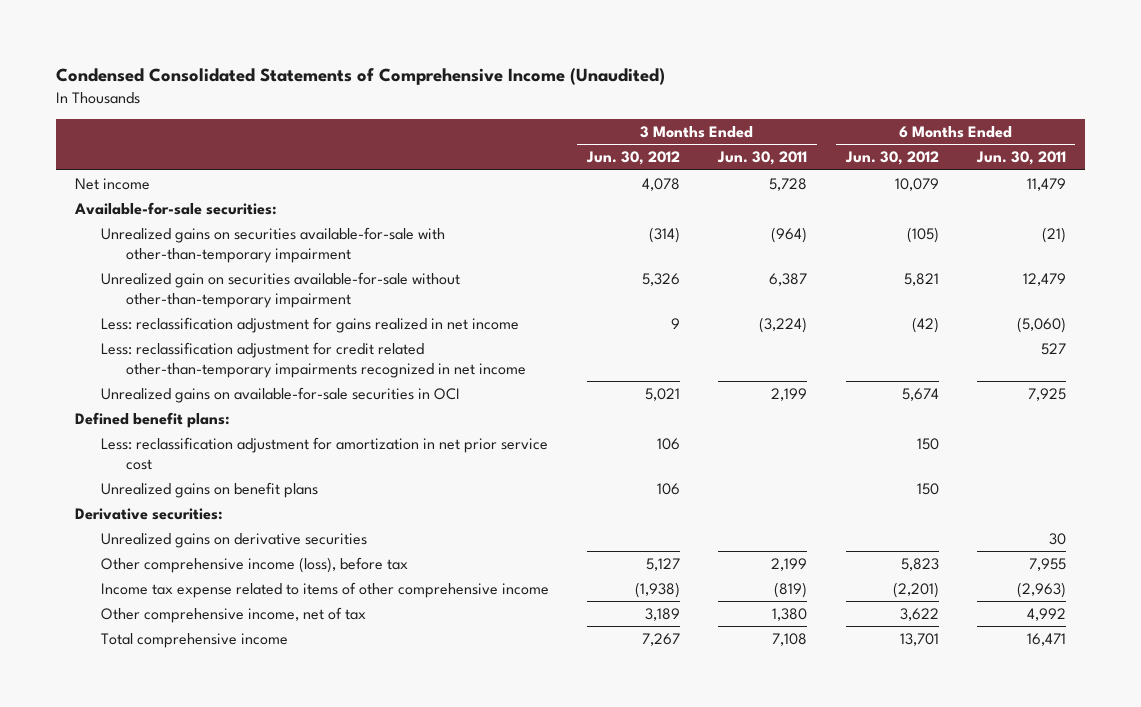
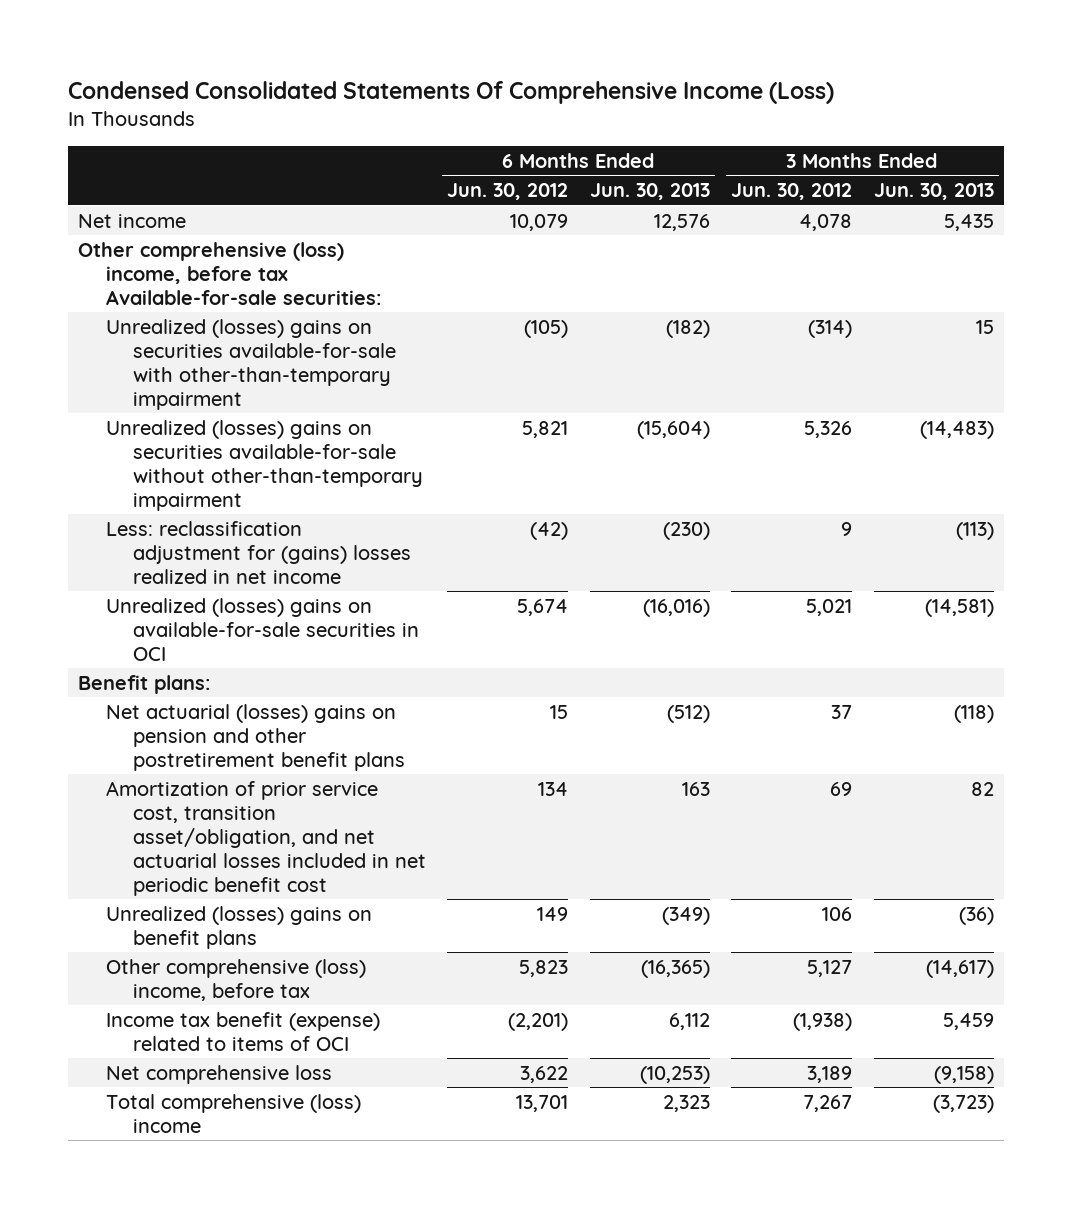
- Condensed Consolidated Statements of Comprehensive Income (Unaudited)
+ Condensed Consolidated Statements Of Comprehensive Income (Loss)
- | 3 Months Ended Jun. 30, 2012 | 3 Months Ended Jun. 30, 2011 | 6 Months Ended Jun. 30, 2012 | 6 Months Ended Jun. 30, 2011
+ | 6 Months Ended Jun. 30, 2012 | 6 Months Ended Jun. 30, 2013 | 3 Months Ended Jun. 30, 2012 | 3 Months Ended Jun. 30, 2013
- Available-for-sale securities:
- Unrealized gains on securities available-for-sale with other-than-temporary impairment | (314) | (964) | (105) | (21)
- Unrealized gain on securities available-for-sale without other-than-temporary impairment | 5,326 | 6,387 | 5,821 | 12,479
- Less: reclassification adjustment for gains realized in net income | 9 | (3,224) | (42) | (5,060)
- Less: reclassification adjustment for credit related other-than-temporary impairments recognized in net income | | | | 527
- Unrealized gains on available-for-sale securities in OCI | 5,021 | 2,199 | 5,674 | 7,925
- Defined benefit plans:
- Less: reclassification adjustment for amortization in net prior service cost | 106 | | 150 |
- Unrealized gains on benefit plans | 106 | | 150 |
- Derivative securities:
- Unrealized gains on derivative securities | | | | 30
- Other comprehensive income (loss), before tax | 5,127 | 2,199 | 5,823 | 7,955
- Income tax expense related to items of other comprehensive income | (1,938) | (819) | (2,201) | (2,963)
- Other comprehensive income, net of tax | 3,189 | 1,380 | 3,622 | 4,992
- Total comprehensive income | 7,267 | 7,108 | 13,701 | 16,471
+ Other comprehensive (loss) income, before tax Available-for-sale securities:
+ Unrealized (losses) gains on securities available-for-sale with other-than-temporary impairment | (105) | (182) | (314) | 15
+ Unrealized (losses) gains on securities available-for-sale without other-than-temporary impairment | 5,821 | (15,604) | 5,326 | (14,483)
+ Less: reclassification adjustment for (gains) losses realized in net income | (42) | (230) | 9 | (113)
+ Unrealized (losses) gains on available-for-sale securities in OCI | 5,674 | (16,016) | 5,021 | (14,581)
+ Benefit plans:
+ Net actuarial (losses) gains on pension and other postretirement benefit plans | 15 | (512) | 37 | (118)
+ Amortization of prior service cost, transition asset/obligation, and net actuarial losses included in net periodic benefit cost | 134 | 163 | 69 | 82
+ Unrealized (losses) gains on benefit plans | 149 | (349) | 106 | (36)
+ Other comprehensive (loss) income, before tax | 5,823 | (16,365) | 5,127 | (14,617)
+ Income tax benefit (expense) related to items of OCI | (2,201) | 6,112 | (1,938) | 5,459
+ Net comprehensive loss | 3,622 | (10,253) | 3,189 | (9,158)
+ Total comprehensive (loss) income | 13,701 | 2,323 | 7,267 | (3,723)

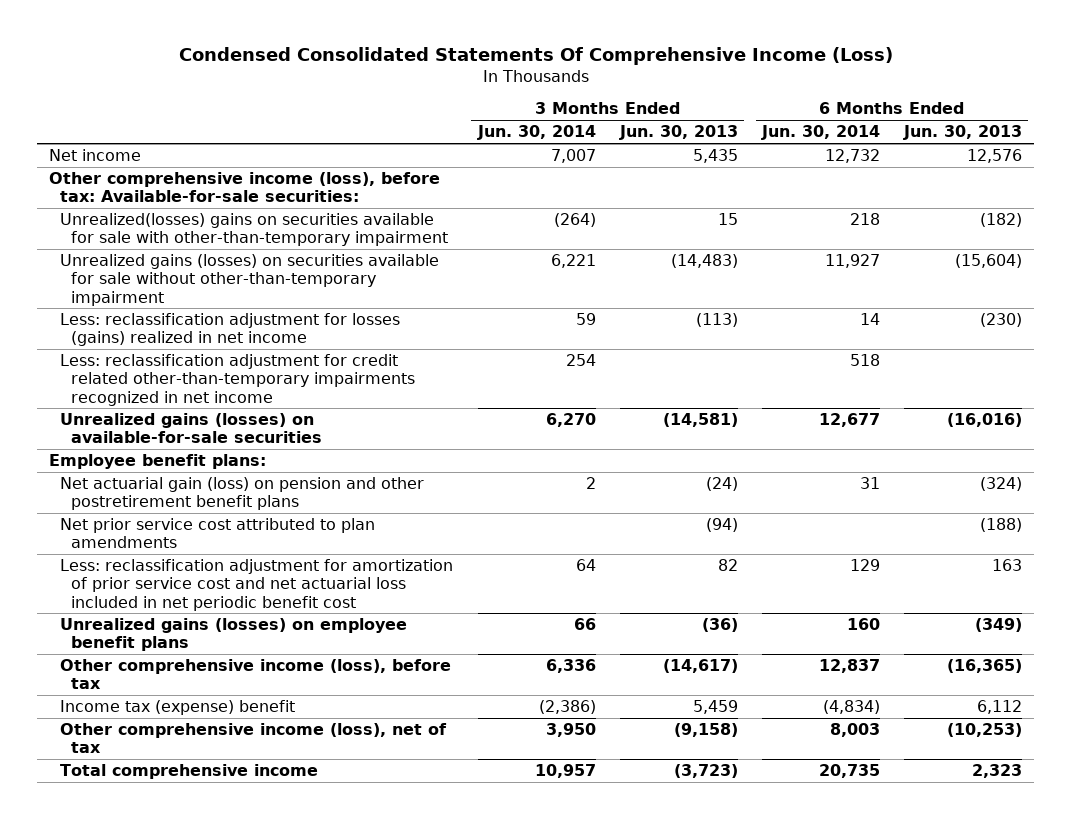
- | 6 Months Ended Jun. 30, 2012 | 6 Months Ended Jun. 30, 2013 | 3 Months Ended Jun. 30, 2012 | 3 Months Ended Jun. 30, 2013
+ | 3 Months Ended Jun. 30, 2014 | 3 Months Ended Jun. 30, 2013 | 6 Months Ended Jun. 30, 2014 | 6 Months Ended Jun. 30, 2013
- Other comprehensive (loss) income, before tax Available-for-sale securities:
- Unrealized (losses) gains on securities available-for-sale with other-than-temporary impairment | (105) | (182) | (314) | 15
- Unrealized (losses) gains on securities available-for-sale without other-than-temporary impairment | 5,821 | (15,604) | 5,326 | (14,483)
- Less: reclassification adjustment for (gains) losses realized in net income | (42) | (230) | 9 | (113)
- Unrealized (losses) gains on available-for-sale securities in OCI | 5,674 | (16,016) | 5,021 | (14,581)
- Benefit plans:
- Net actuarial (losses) gains on pension and other postretirement benefit plans | 15 | (512) | 37 | (118)
- Amortization of prior service cost, transition asset/obligation, and net actuarial losses included in net periodic benefit cost | 134 | 163 | 69 | 82
- Unrealized (losses) gains on benefit plans | 149 | (349) | 106 | (36)
- Other comprehensive (loss) income, before tax | 5,823 | (16,365) | 5,127 | (14,617)
- Income tax benefit (expense) related to items of OCI | (2,201) | 6,112 | (1,938) | 5,459
- Net comprehensive loss | 3,622 | (10,253) | 3,189 | (9,158)
- Total comprehensive (loss) income | 13,701 | 2,323 | 7,267 | (3,723)
+ Other comprehensive income (loss), before tax: Available-for-sale securities:
+ Unrealized(losses) gains on securities available for sale with other-than-temporary impairment | (264) | 15 | 218 | (182)
+ Unrealized gains (losses) on securities available for sale without other-than-temporary impairment | 6,221 | (14,483) | 11,927 | (15,604)
+ Less: reclassification adjustment for losses (gains) realized in net income | 59 | (113) | 14 | (230)
+ Less: reclassification adjustment for credit related other-than-temporary impairments recognized in net income | 254 | | 518 |
+ Unrealized gains (losses) on available-for-sale securities | 6,270 | (14,581) | 12,677 | (16,016)
+ Employee benefit plans:
+ Net actuarial gain (loss) on pension and other postretirement benefit plans | 2 | (24) | 31 | (324)
+ Net prior service cost attributed to plan amendments | | (94) | | (188)
+ Less: reclassification adjustment for amortization of prior service cost and net actuarial loss included in net periodic benefit cost | 64 | 82 | 129 | 163
+ Unrealized gains (losses) on employee benefit plans | 66 | (36) | 160 | (349)
+ Other comprehensive income (loss), before tax | 6,336 | (14,617) | 12,837 | (16,365)
+ Income tax (expense) benefit | (2,386) | 5,459 | (4,834) | 6,112
+ Other comprehensive income (loss), net of tax | 3,950 | (9,158) | 8,003 | (10,253)
+ Total comprehensive income | 10,957 | (3,723) | 20,735 | 2,323

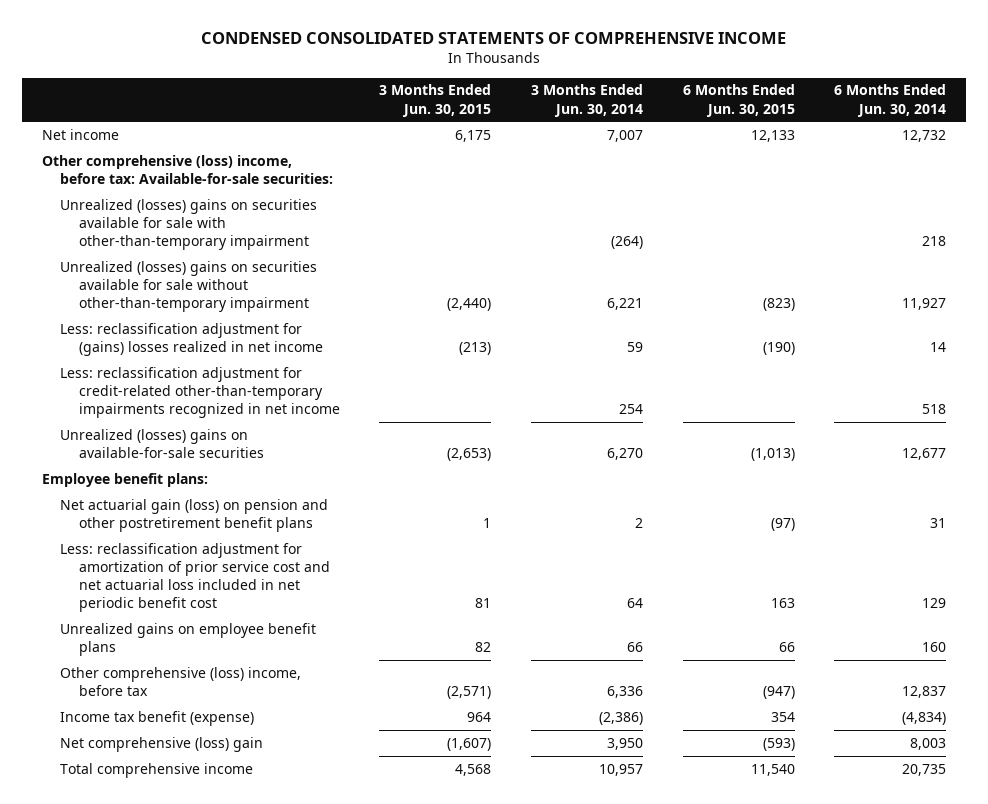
- Condensed Consolidated Statements Of Comprehensive Income (Loss)
+ CONDENSED CONSOLIDATED STATEMENTS OF COMPREHENSIVE INCOME
- | 3 Months Ended Jun. 30, 2014 | 3 Months Ended Jun. 30, 2013 | 6 Months Ended Jun. 30, 2014 | 6 Months Ended Jun. 30, 2013
+ | 3 Months Ended Jun. 30, 2015 | 3 Months Ended Jun. 30, 2014 | 6 Months Ended Jun. 30, 2015 | 6 Months Ended Jun. 30, 2014
- Other comprehensive income (loss), before tax: Available-for-sale securities:
- Unrealized(losses) gains on securities available for sale with other-than-temporary impairment | (264) | 15 | 218 | (182)
- Unrealized gains (losses) on securities available for sale without other-than-temporary impairment | 6,221 | (14,483) | 11,927 | (15,604)
- Less: reclassification adjustment for losses (gains) realized in net income | 59 | (113) | 14 | (230)
- Less: reclassification adjustment for credit related other-than-temporary impairments recognized in net income | 254 | | 518 |
- Unrealized gains (losses) on available-for-sale securities | 6,270 | (14,581) | 12,677 | (16,016)
+ Other comprehensive (loss) income, before tax: Available-for-sale securities:
+ Unrealized (losses) gains on securities available for sale with other-than-temporary impairment | | (264) | | 218
+ Unrealized (losses) gains on securities available for sale without other-than-temporary impairment | (2,440) | 6,221 | (823) | 11,927
+ Less: reclassification adjustment for (gains) losses realized in net income | (213) | 59 | (190) | 14
+ Less: reclassification adjustment for credit-related other-than-temporary impairments recognized in net income | | 254 | | 518
+ Unrealized (losses) gains on available-for-sale securities | (2,653) | 6,270 | (1,013) | 12,677
- Net prior service cost attributed to plan amendments | | (94) | | (188)
- Unrealized gains (losses) on employee benefit plans | 66 | (36) | 160 | (349)
- Other comprehensive income (loss), before tax | 6,336 | (14,617) | 12,837 | (16,365)
- Income tax (expense) benefit | (2,386) | 5,459 | (4,834) | 6,112
- Other comprehensive income (loss), net of tax | 3,950 | (9,158) | 8,003 | (10,253)
+ Unrealized gains on employee benefit plans | 82 | 66 | 66 | 160
+ Other comprehensive (loss) income, before tax | (2,571) | 6,336 | (947) | 12,837
+ Income tax benefit (expense) | 964 | (2,386) | 354 | (4,834)
+ Net comprehensive (loss) gain | (1,607) | 3,950 | (593) | 8,003

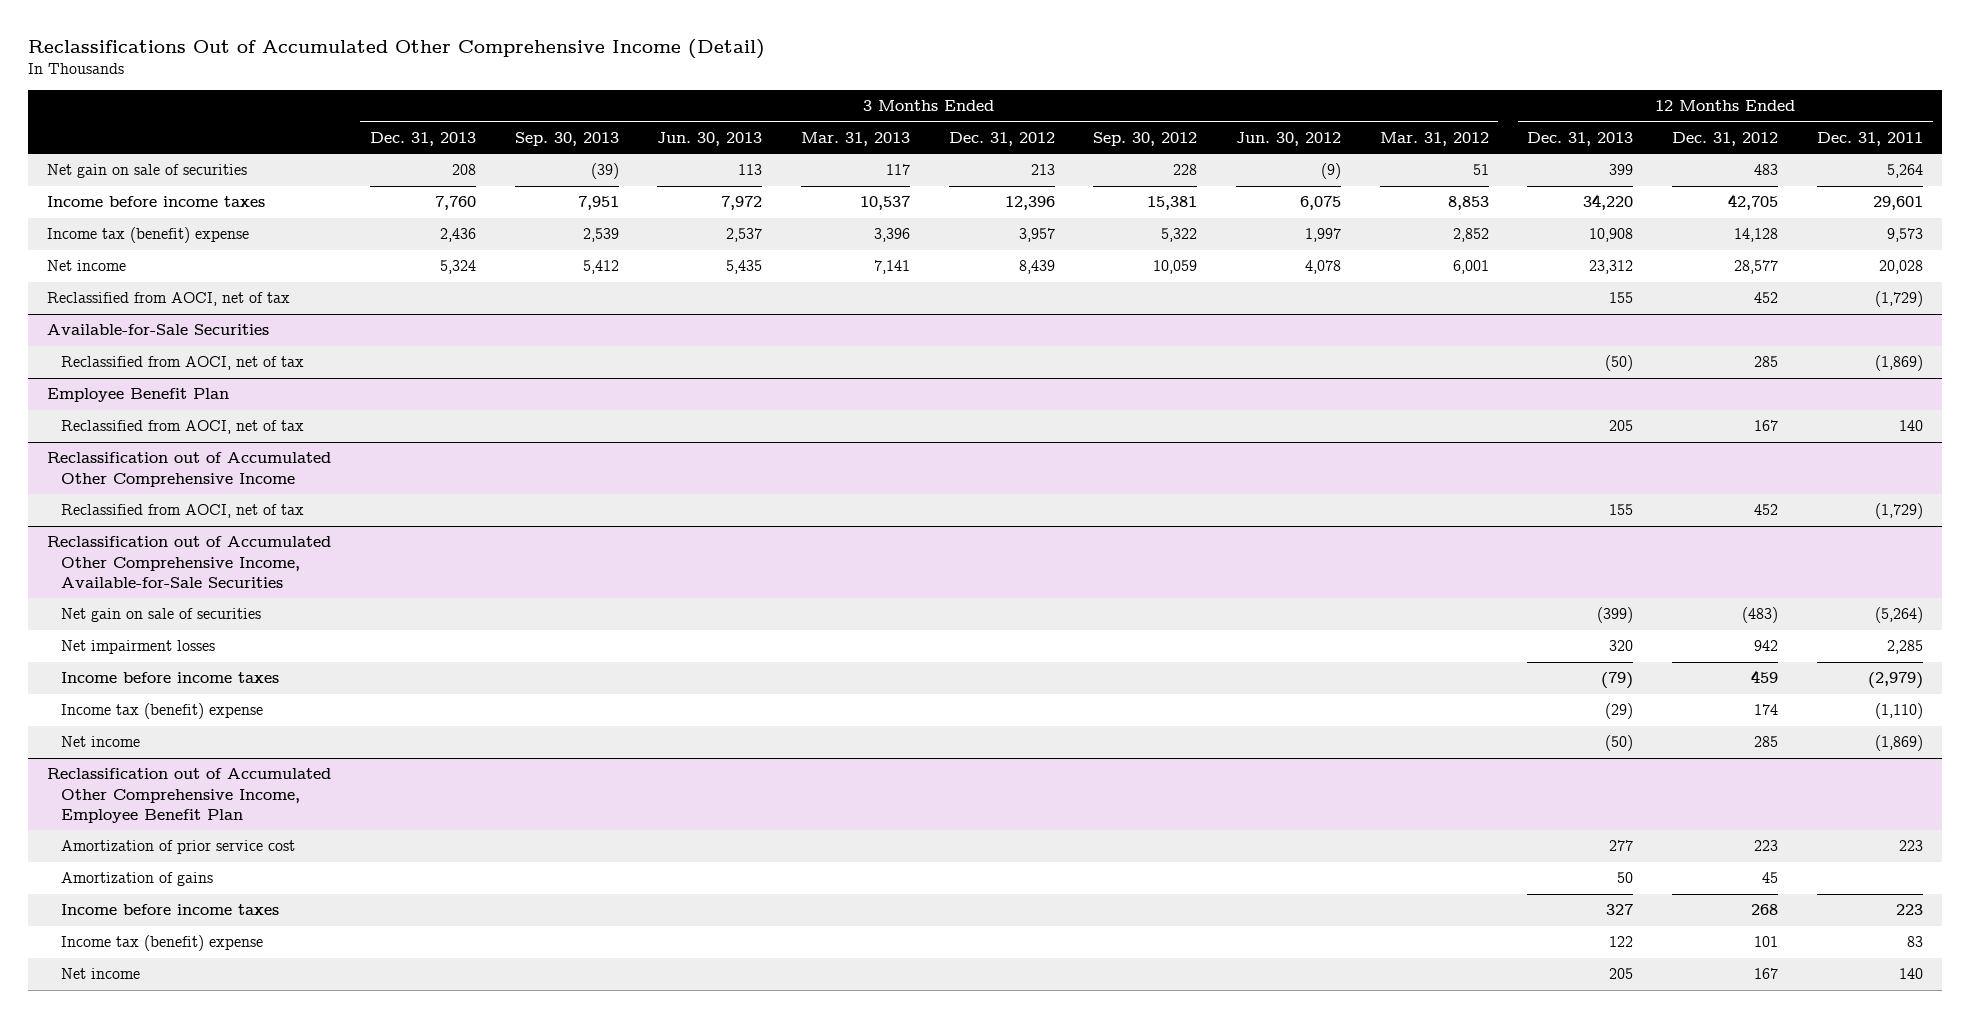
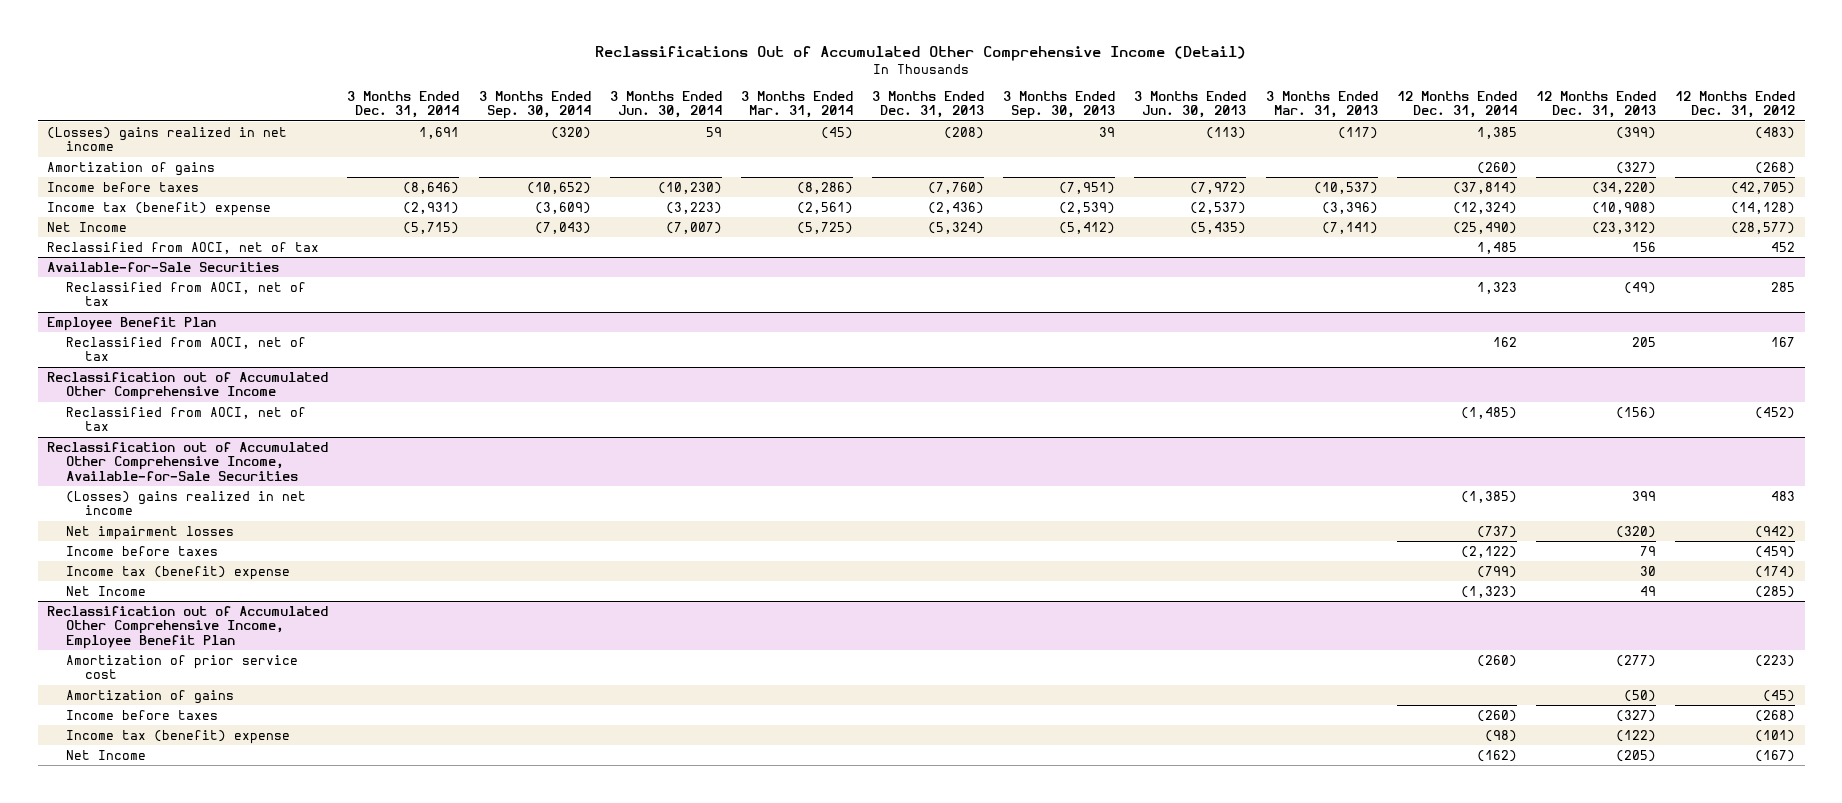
- | 3 Months Ended Dec. 31, 2013 | 3 Months Ended Sep. 30, 2013 | 3 Months Ended Jun. 30, 2013 | 3 Months Ended Mar. 31, 2013 | 3 Months Ended Dec. 31, 2012 | 3 Months Ended Sep. 30, 2012 | 3 Months Ended Jun. 30, 2012 | 3 Months Ended Mar. 31, 2012 | 12 Months Ended Dec. 31, 2013 | 12 Months Ended Dec. 31, 2012 | 12 Months Ended Dec. 31, 2011
+ | 3 Months Ended Dec. 31, 2014 | 3 Months Ended Sep. 30, 2014 | 3 Months Ended Jun. 30, 2014 | 3 Months Ended Mar. 31, 2014 | 3 Months Ended Dec. 31, 2013 | 3 Months Ended Sep. 30, 2013 | 3 Months Ended Jun. 30, 2013 | 3 Months Ended Mar. 31, 2013 | 12 Months Ended Dec. 31, 2014 | 12 Months Ended Dec. 31, 2013 | 12 Months Ended Dec. 31, 2012
- Net gain on sale of securities | 208 | (39) | 113 | 117 | 213 | 228 | (9) | 51 | 399 | 483 | 5,264
- Income before income taxes | 7,760 | 7,951 | 7,972 | 10,537 | 12,396 | 15,381 | 6,075 | 8,853 | 34,220 | 42,705 | 29,601
- Income tax (benefit) expense | 2,436 | 2,539 | 2,537 | 3,396 | 3,957 | 5,322 | 1,997 | 2,852 | 10,908 | 14,128 | 9,573
- Net income | 5,324 | 5,412 | 5,435 | 7,141 | 8,439 | 10,059 | 4,078 | 6,001 | 23,312 | 28,577 | 20,028
- Reclassified from AOCI, net of tax | | | | | | | | | 155 | 452 | (1,729)
+ (Losses) gains realized in net income | 1,691 | (320) | 59 | (45) | (208) | 39 | (113) | (117) | 1,385 | (399) | (483)
+ Amortization of gains | | | | | | | | | (260) | (327) | (268)
+ Income before taxes | (8,646) | (10,652) | (10,230) | (8,286) | (7,760) | (7,951) | (7,972) | (10,537) | (37,814) | (34,220) | (42,705)
+ Income tax (benefit) expense | (2,931) | (3,609) | (3,223) | (2,561) | (2,436) | (2,539) | (2,537) | (3,396) | (12,324) | (10,908) | (14,128)
+ Net Income | (5,715) | (7,043) | (7,007) | (5,725) | (5,324) | (5,412) | (5,435) | (7,141) | (25,490) | (23,312) | (28,577)
+ Reclassified from AOCI, net of tax | | | | | | | | | 1,485 | 156 | 452
@ Available-for-Sale Securities
- Reclassified from AOCI, net of tax | | | | | | | | | (50) | 285 | (1,869)
+ Reclassified from AOCI, net of tax | | | | | | | | | 1,323 | (49) | 285
@ Reclassification out of Accumulated Other Comprehensive Income
- Reclassified from AOCI, net of tax | | | | | | | | | 155 | 452 | (1,729)
+ Reclassified from AOCI, net of tax | | | | | | | | | (1,485) | (156) | (452)
@ Reclassification out of Accumulated Other Comprehensive Income, Available-for-Sale Securities
- Net gain on sale of securities | | | | | | | | | (399) | (483) | (5,264)
- Net impairment losses | | | | | | | | | 320 | 942 | 2,285
- Income before income taxes | | | | | | | | | (79) | 459 | (2,979)
- Income tax (benefit) expense | | | | | | | | | (29) | 174 | (1,110)
- Net income | | | | | | | | | (50) | 285 | (1,869)
+ (Losses) gains realized in net income | | | | | | | | | (1,385) | 399 | 483
+ Net impairment losses | | | | | | | | | (737) | (320) | (942)
+ Income before taxes | | | | | | | | | (2,122) | 79 | (459)
+ Income tax (benefit) expense | | | | | | | | | (799) | 30 | (174)
+ Net Income | | | | | | | | | (1,323) | 49 | (285)
@ Reclassification out of Accumulated Other Comprehensive Income, Employee Benefit Plan
- Amortization of prior service cost | | | | | | | | | 277 | 223 | 223
- Amortization of gains | | | | | | | | | 50 | 45 |
- Income before income taxes | | | | | | | | | 327 | 268 | 223
- Income tax (benefit) expense | | | | | | | | | 122 | 101 | 83
- Net income | | | | | | | | | 205 | 167 | 140
+ Amortization of prior service cost | | | | | | | | | (260) | (277) | (223)
+ Amortization of gains | | | | | | | | | | (50) | (45)
+ Income before taxes | | | | | | | | | (260) | (327) | (268)
+ Income tax (benefit) expense | | | | | | | | | (98) | (122) | (101)
+ Net Income | | | | | | | | | (162) | (205) | (167)

